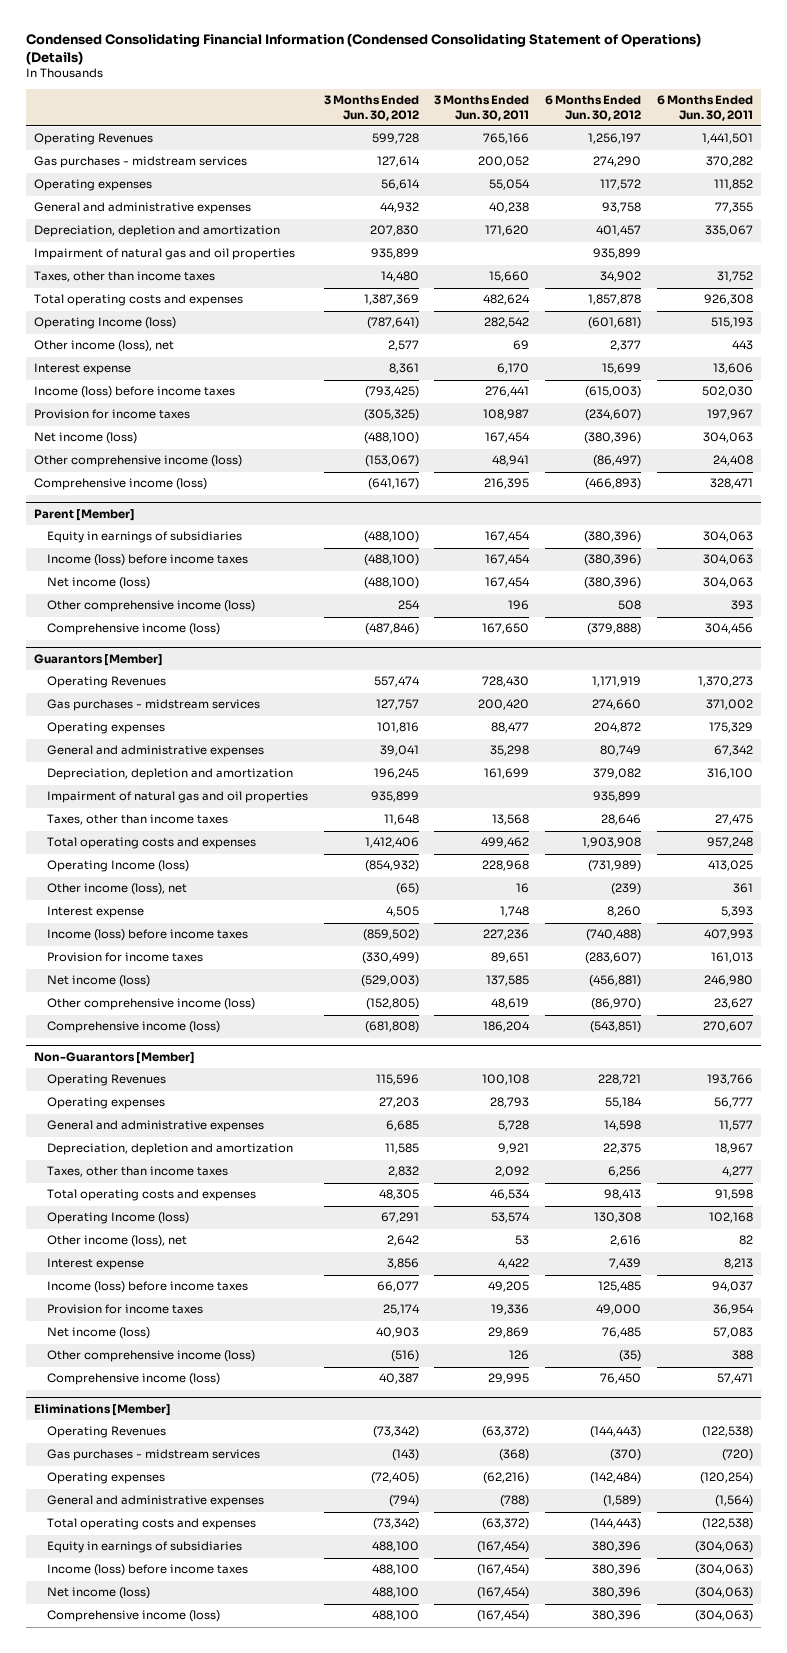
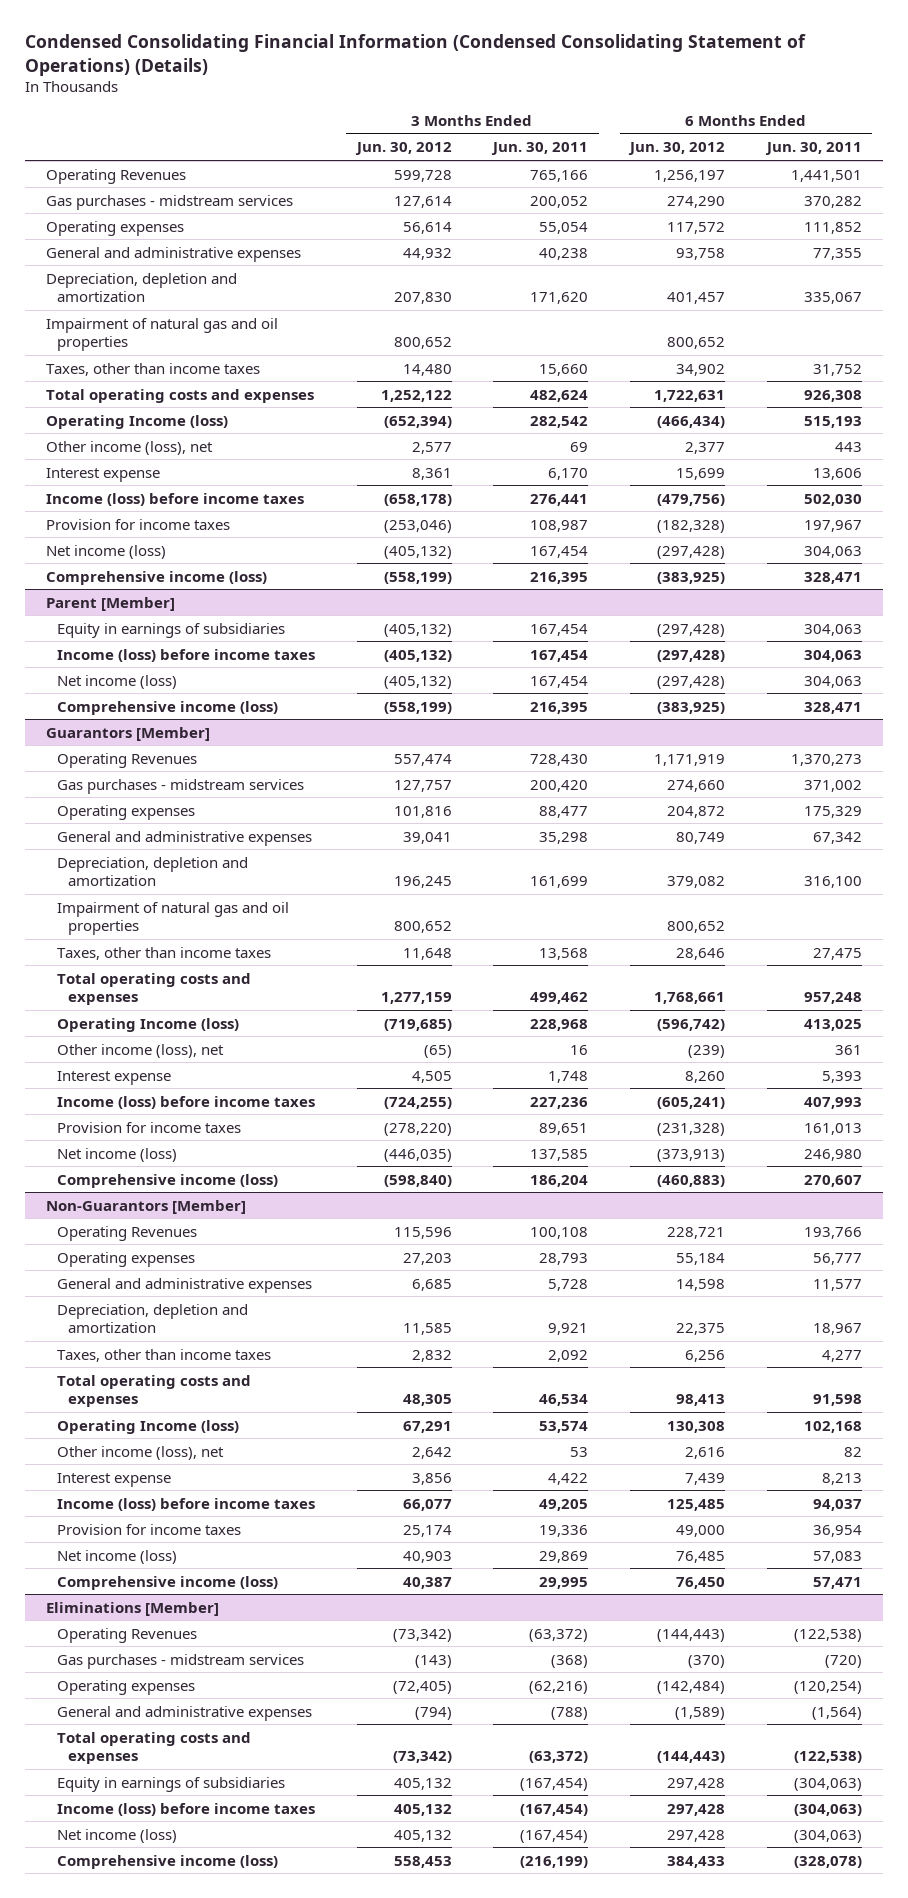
- Impairment of natural gas and oil properties | 935,899 | | 935,899 |
+ Impairment of natural gas and oil properties | 800,652 | | 800,652 |
- Total operating costs and expenses | 1,387,369 | 482,624 | 1,857,878 | 926,308
- Operating Income (loss) | (787,641) | 282,542 | (601,681) | 515,193
+ Total operating costs and expenses | 1,252,122 | 482,624 | 1,722,631 | 926,308
+ Operating Income (loss) | (652,394) | 282,542 | (466,434) | 515,193
- Income (loss) before income taxes | (793,425) | 276,441 | (615,003) | 502,030
- Provision for income taxes | (305,325) | 108,987 | (234,607) | 197,967
- Net income (loss) | (488,100) | 167,454 | (380,396) | 304,063
- Other comprehensive income (loss) | (153,067) | 48,941 | (86,497) | 24,408
- Comprehensive income (loss) | (641,167) | 216,395 | (466,893) | 328,471
+ Income (loss) before income taxes | (658,178) | 276,441 | (479,756) | 502,030
+ Provision for income taxes | (253,046) | 108,987 | (182,328) | 197,967
+ Net income (loss) | (405,132) | 167,454 | (297,428) | 304,063
+ Comprehensive income (loss) | (558,199) | 216,395 | (383,925) | 328,471
@ Parent [Member]
- Equity in earnings of subsidiaries | (488,100) | 167,454 | (380,396) | 304,063
- Income (loss) before income taxes | (488,100) | 167,454 | (380,396) | 304,063
- Net income (loss) | (488,100) | 167,454 | (380,396) | 304,063
- Other comprehensive income (loss) | 254 | 196 | 508 | 393
- Comprehensive income (loss) | (487,846) | 167,650 | (379,888) | 304,456
+ Equity in earnings of subsidiaries | (405,132) | 167,454 | (297,428) | 304,063
+ Income (loss) before income taxes | (405,132) | 167,454 | (297,428) | 304,063
+ Net income (loss) | (405,132) | 167,454 | (297,428) | 304,063
+ Comprehensive income (loss) | (558,199) | 216,395 | (383,925) | 328,471
@ Guarantors [Member]
- Impairment of natural gas and oil properties | 935,899 | | 935,899 |
+ Impairment of natural gas and oil properties | 800,652 | | 800,652 |
- Total operating costs and expenses | 1,412,406 | 499,462 | 1,903,908 | 957,248
- Operating Income (loss) | (854,932) | 228,968 | (731,989) | 413,025
+ Total operating costs and expenses | 1,277,159 | 499,462 | 1,768,661 | 957,248
+ Operating Income (loss) | (719,685) | 228,968 | (596,742) | 413,025
- Income (loss) before income taxes | (859,502) | 227,236 | (740,488) | 407,993
- Provision for income taxes | (330,499) | 89,651 | (283,607) | 161,013
- Net income (loss) | (529,003) | 137,585 | (456,881) | 246,980
- Other comprehensive income (loss) | (152,805) | 48,619 | (86,970) | 23,627
- Comprehensive income (loss) | (681,808) | 186,204 | (543,851) | 270,607
+ Income (loss) before income taxes | (724,255) | 227,236 | (605,241) | 407,993
+ Provision for income taxes | (278,220) | 89,651 | (231,328) | 161,013
+ Net income (loss) | (446,035) | 137,585 | (373,913) | 246,980
+ Comprehensive income (loss) | (598,840) | 186,204 | (460,883) | 270,607
@ Non-Guarantors [Member]
- Other comprehensive income (loss) | (516) | 126 | (35) | 388
@ Eliminations [Member]
- Equity in earnings of subsidiaries | 488,100 | (167,454) | 380,396 | (304,063)
- Income (loss) before income taxes | 488,100 | (167,454) | 380,396 | (304,063)
- Net income (loss) | 488,100 | (167,454) | 380,396 | (304,063)
- Comprehensive income (loss) | 488,100 | (167,454) | 380,396 | (304,063)
+ Equity in earnings of subsidiaries | 405,132 | (167,454) | 297,428 | (304,063)
+ Income (loss) before income taxes | 405,132 | (167,454) | 297,428 | (304,063)
+ Net income (loss) | 405,132 | (167,454) | 297,428 | (304,063)
+ Comprehensive income (loss) | 558,453 | (216,199) | 384,433 | (328,078)

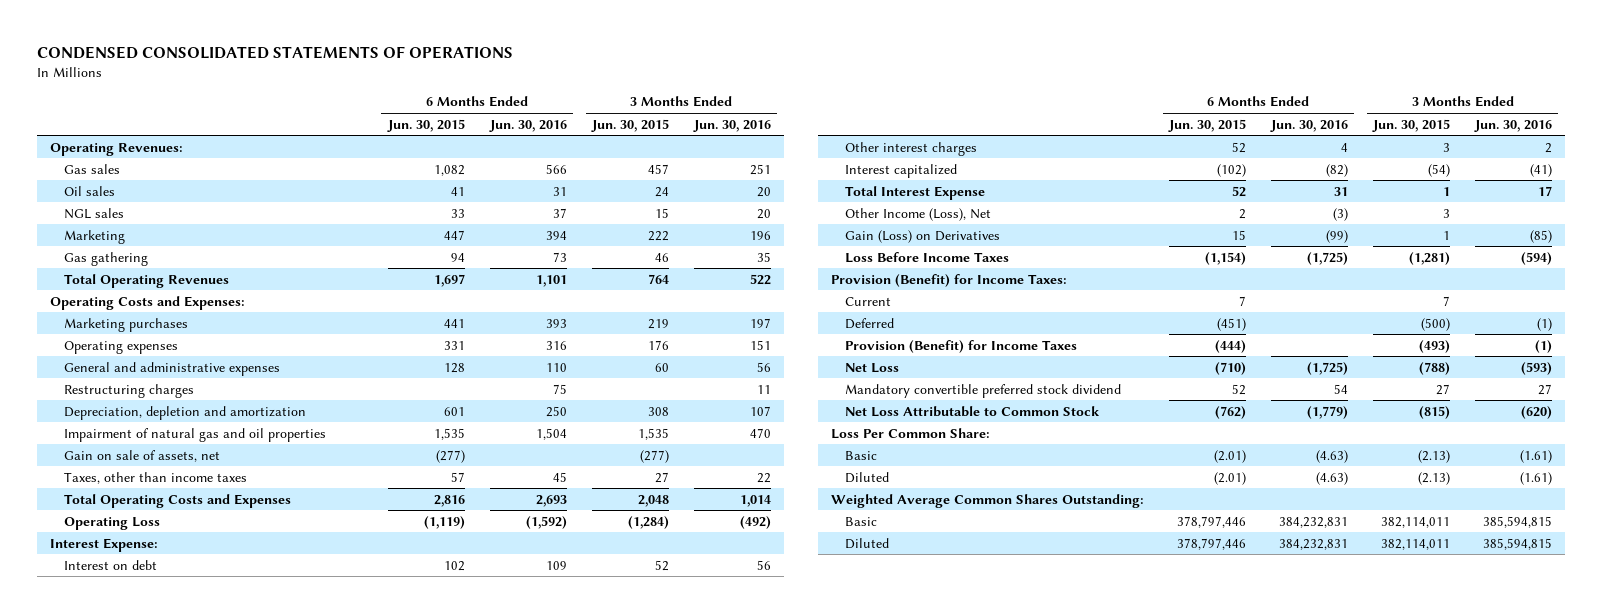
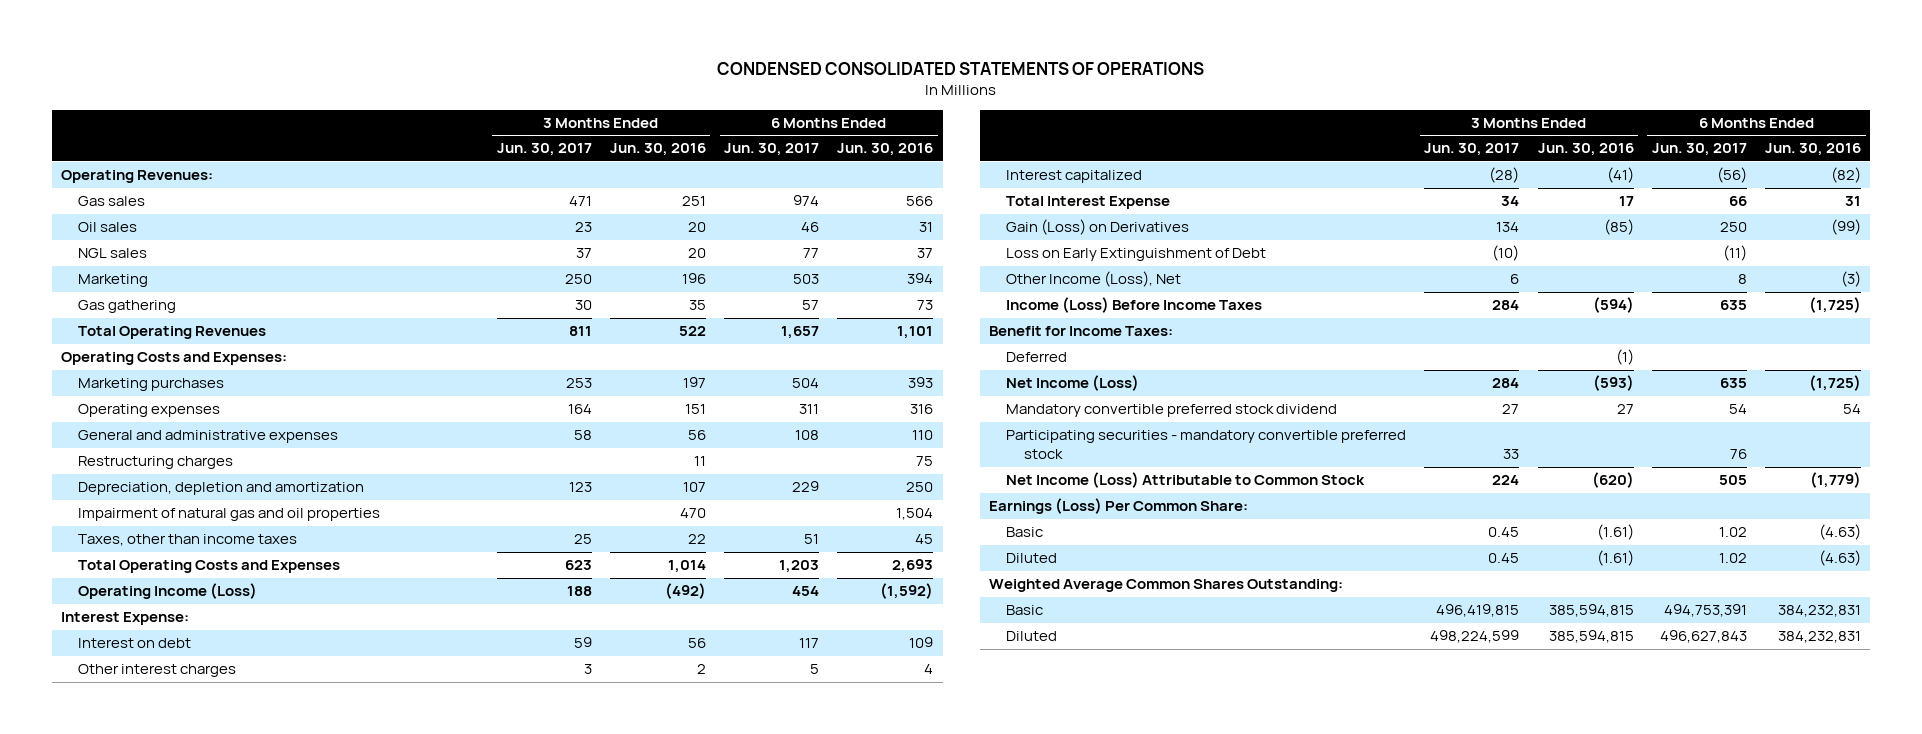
- | 6 Months Ended Jun. 30, 2015 | 6 Months Ended Jun. 30, 2016 | 3 Months Ended Jun. 30, 2015 | 3 Months Ended Jun. 30, 2016
+ | 3 Months Ended Jun. 30, 2017 | 3 Months Ended Jun. 30, 2016 | 6 Months Ended Jun. 30, 2017 | 6 Months Ended Jun. 30, 2016
- Gain on sale of assets, net | (277) | | (277) |
- Operating Loss | (1,119) | (1,592) | (1,284) | (492)
+ Operating Income (Loss) | 188 | (492) | 454 | (1,592)
- Loss Before Income Taxes | (1,154) | (1,725) | (1,281) | (594)
- Provision (Benefit) for Income Taxes:
- Current | 7 | | 7 |
+ Loss on Early Extinguishment of Debt | (10) | | (11) |
moved down: Other Income (Loss), Net | 6 | | 8 | (3)
+ Income (Loss) Before Income Taxes | 284 | (594) | 635 | (1,725)
+ Benefit for Income Taxes:
- Provision (Benefit) for Income Taxes | (444) | | (493) | (1)
- Net Loss | (710) | (1,725) | (788) | (593)
+ Net Income (Loss) | 284 | (593) | 635 | (1,725)
- Net Loss Attributable to Common Stock | (762) | (1,779) | (815) | (620)
- Loss Per Common Share:
+ Participating securities - mandatory convertible preferred stock | 33 | | 76 |
+ Net Income (Loss) Attributable to Common Stock | 224 | (620) | 505 | (1,779)
+ Earnings (Loss) Per Common Share:

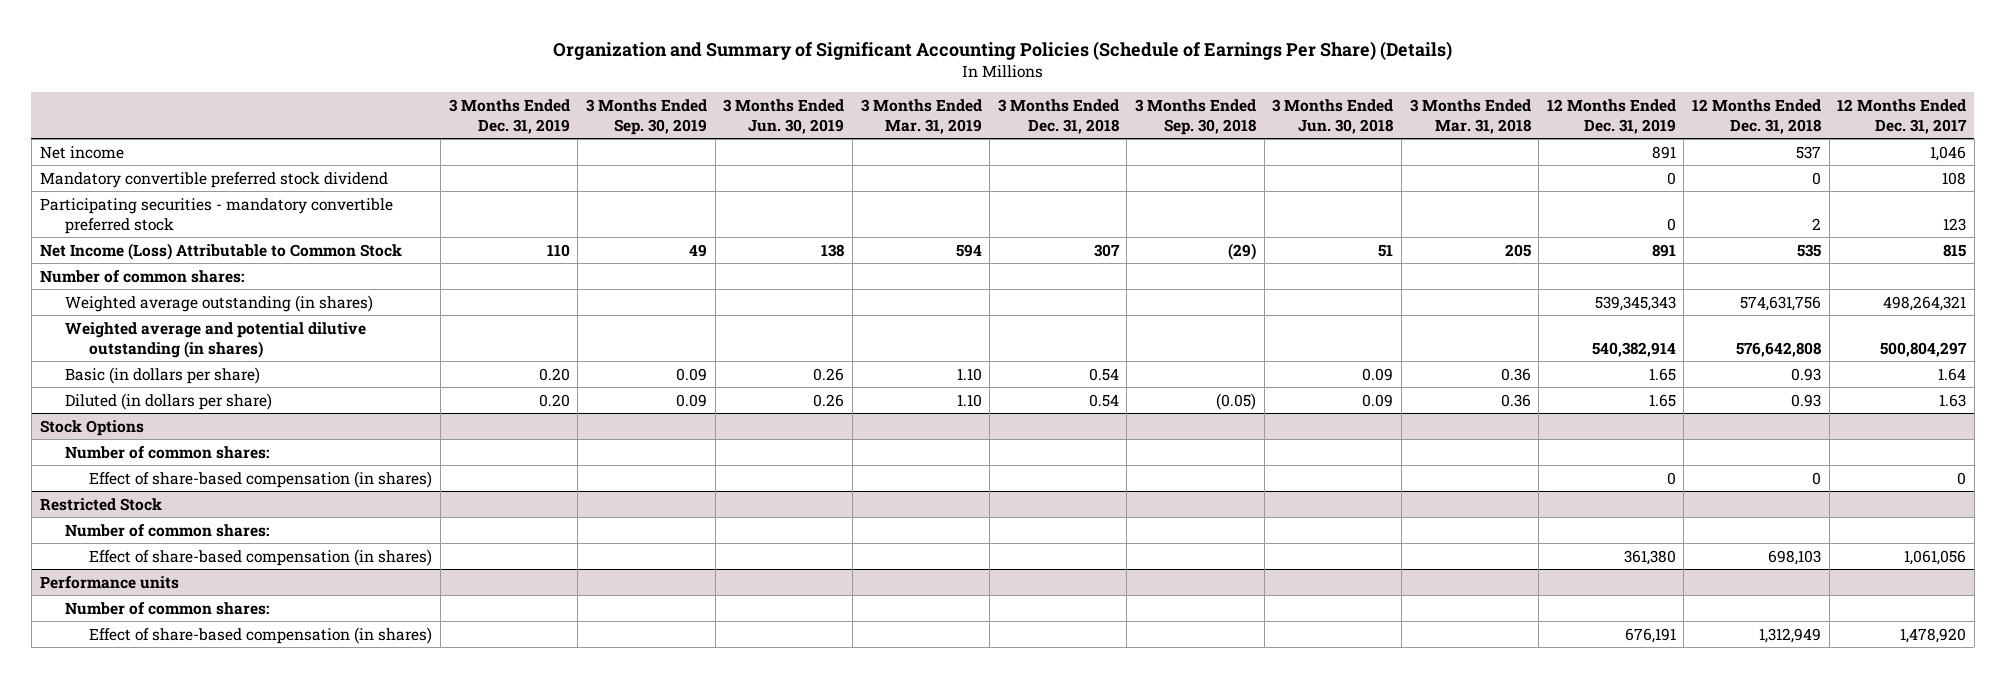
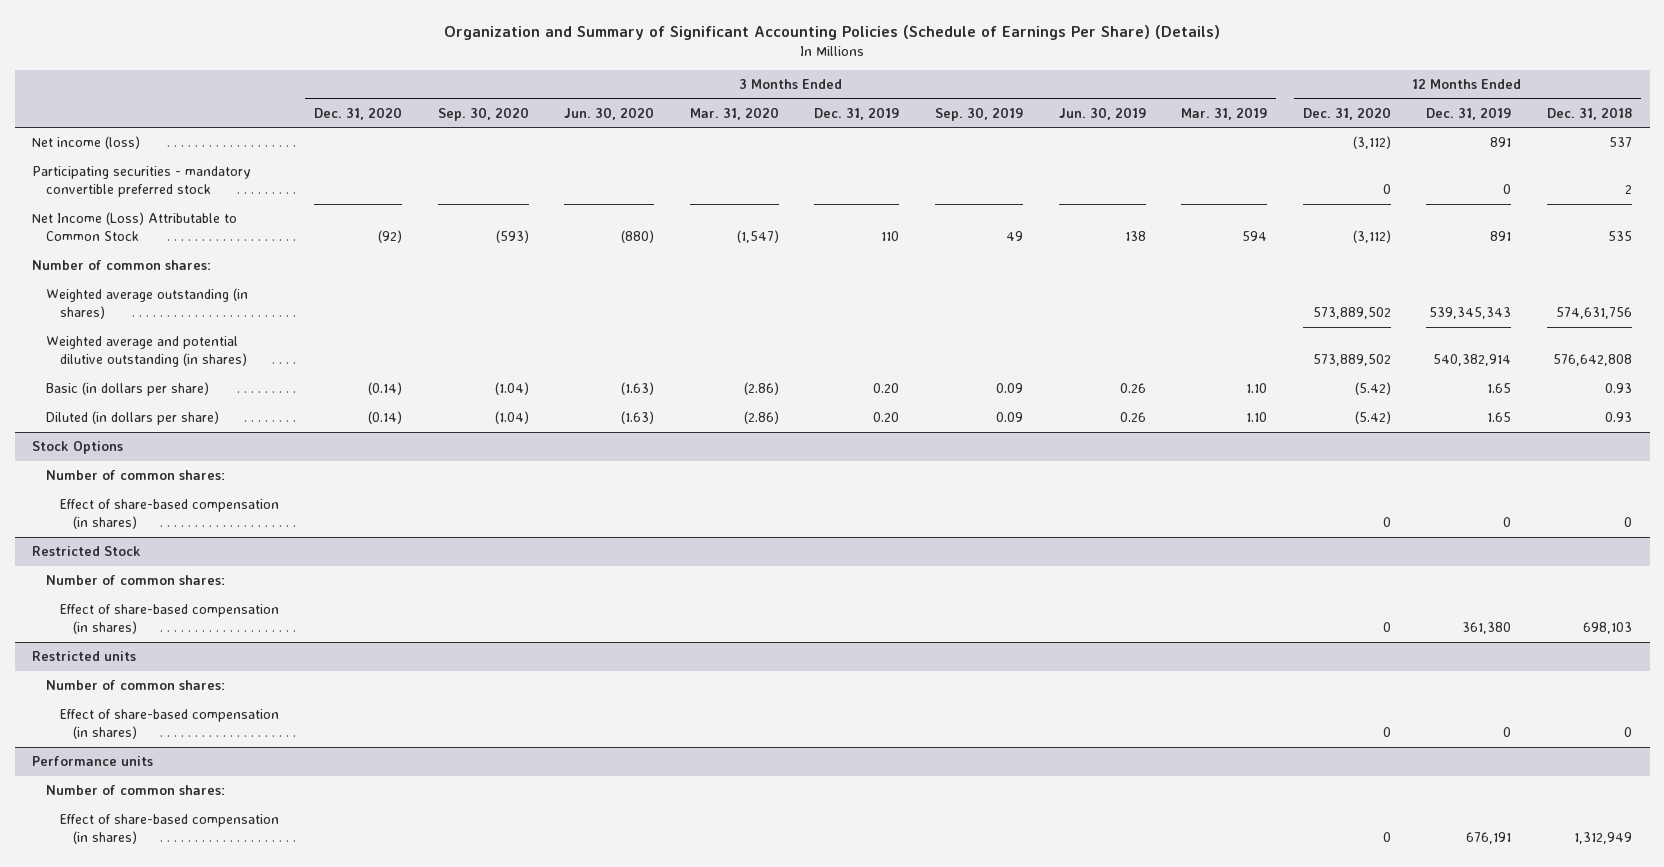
- | 3 Months Ended Dec. 31, 2019 | 3 Months Ended Sep. 30, 2019 | 3 Months Ended Jun. 30, 2019 | 3 Months Ended Mar. 31, 2019 | 3 Months Ended Dec. 31, 2018 | 3 Months Ended Sep. 30, 2018 | 3 Months Ended Jun. 30, 2018 | 3 Months Ended Mar. 31, 2018 | 12 Months Ended Dec. 31, 2019 | 12 Months Ended Dec. 31, 2018 | 12 Months Ended Dec. 31, 2017
+ | 3 Months Ended Dec. 31, 2020 | 3 Months Ended Sep. 30, 2020 | 3 Months Ended Jun. 30, 2020 | 3 Months Ended Mar. 31, 2020 | 3 Months Ended Dec. 31, 2019 | 3 Months Ended Sep. 30, 2019 | 3 Months Ended Jun. 30, 2019 | 3 Months Ended Mar. 31, 2019 | 12 Months Ended Dec. 31, 2020 | 12 Months Ended Dec. 31, 2019 | 12 Months Ended Dec. 31, 2018
- Net income | | | | | | | | | 891 | 537 | 1,046
- Mandatory convertible preferred stock dividend | | | | | | | | | 0 | 0 | 108
+ Net income (loss) | | | | | | | | | (3,112) | 891 | 537
+ Restricted units
+ Number of common shares:
+ Effect of share-based compensation (in shares) | | | | | | | | | 0 | 0 | 0

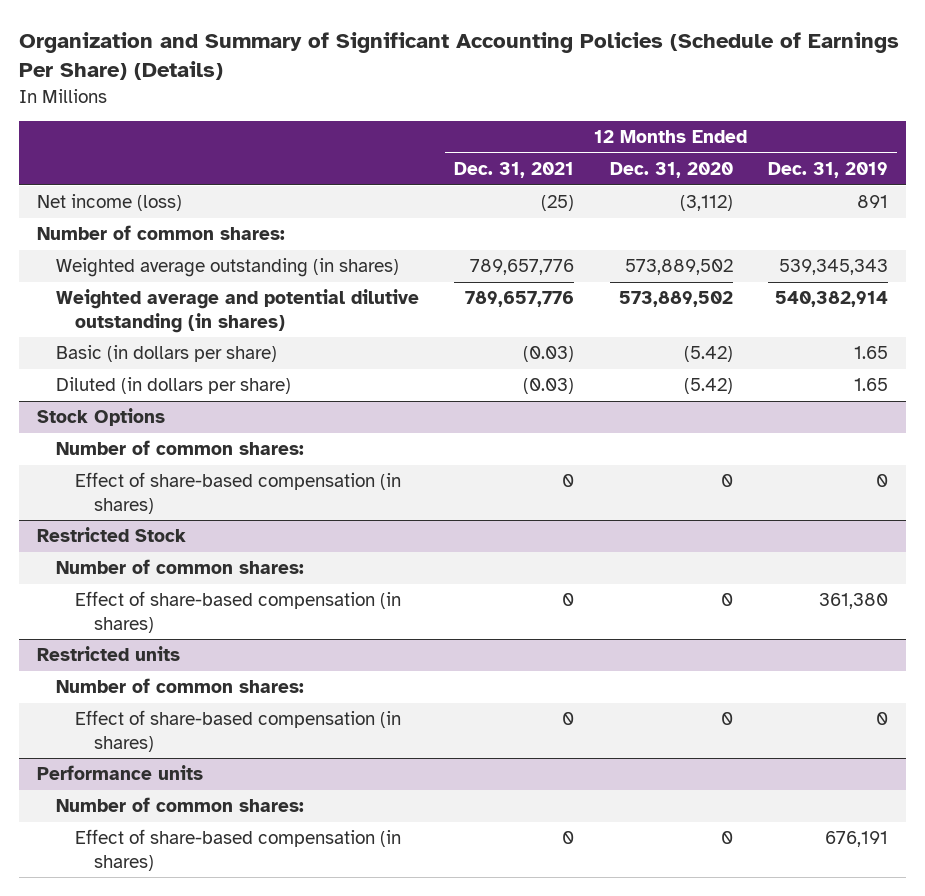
- | 3 Months Ended Dec. 31, 2020 | 3 Months Ended Sep. 30, 2020 | 3 Months Ended Jun. 30, 2020 | 3 Months Ended Mar. 31, 2020 | 3 Months Ended Dec. 31, 2019 | 3 Months Ended Sep. 30, 2019 | 3 Months Ended Jun. 30, 2019 | 3 Months Ended Mar. 31, 2019 | 12 Months Ended Dec. 31, 2020 | 12 Months Ended Dec. 31, 2019 | 12 Months Ended Dec. 31, 2018
+ | 12 Months Ended Dec. 31, 2021 | 12 Months Ended Dec. 31, 2020 | 12 Months Ended Dec. 31, 2019
- Participating securities - mandatory convertible preferred stock | | | | | | | | | 0 | 0 | 2
- Net Income (Loss) Attributable to Common Stock | (92) | (593) | (880) | (1,547) | 110 | 49 | 138 | 594 | (3,112) | 891 | 535

